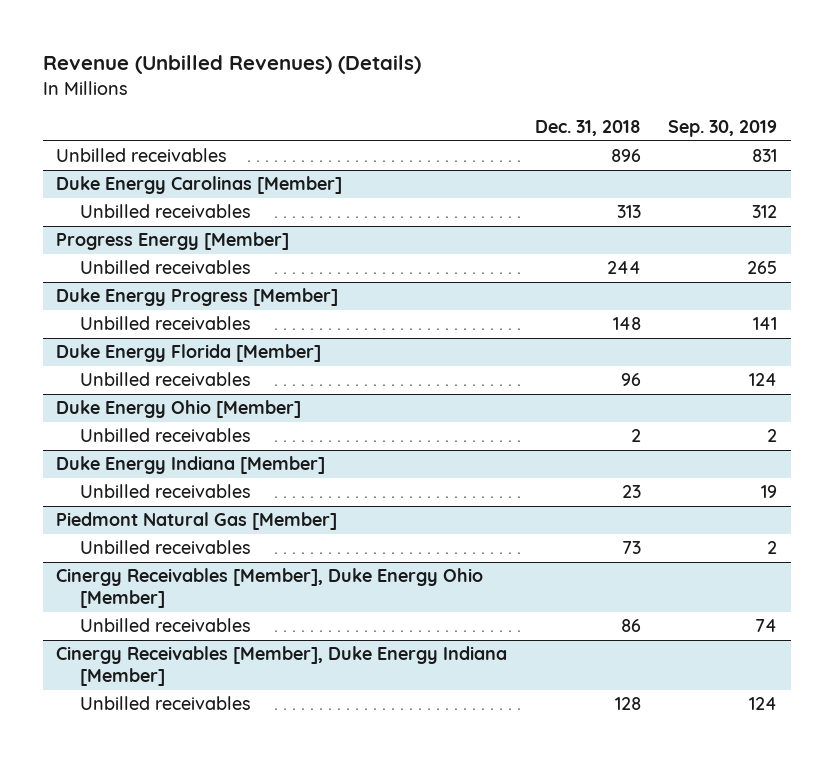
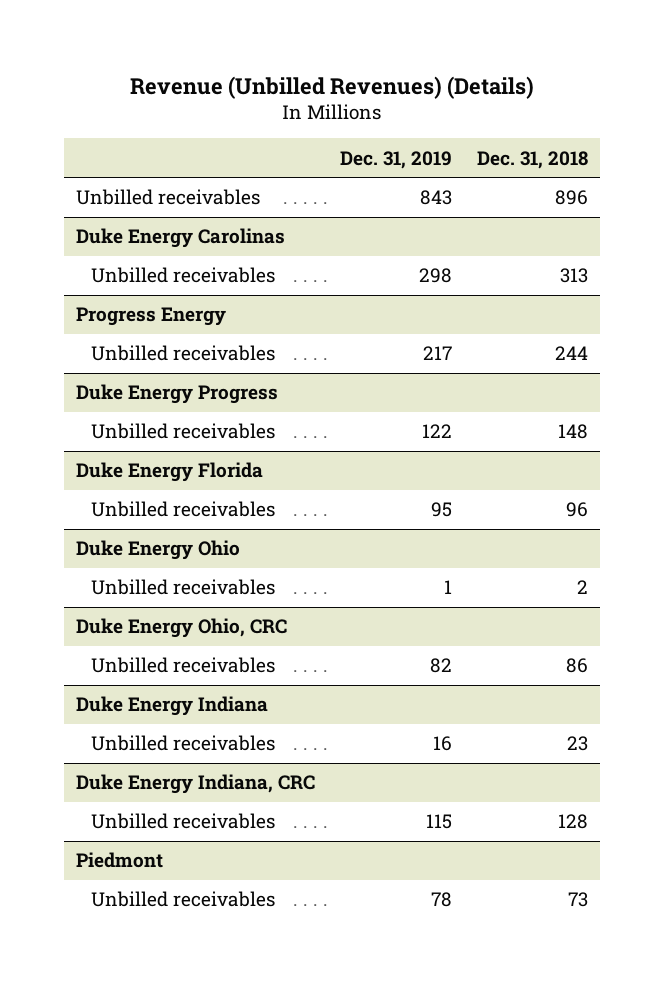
- | Dec. 31, 2018 | Sep. 30, 2019
+ | Dec. 31, 2019 | Dec. 31, 2018
- Duke Energy Carolinas [Member]
+ Duke Energy Carolinas
- Progress Energy [Member]
+ Progress Energy
- Duke Energy Progress [Member]
+ Duke Energy Progress
- Duke Energy Florida [Member]
+ Duke Energy Florida
- Duke Energy Ohio [Member]
+ Duke Energy Ohio
- Duke Energy Indiana [Member]
- Unbilled receivables | 23 | 19
- Piedmont Natural Gas [Member]
- Unbilled receivables | 73 | 2
- Cinergy Receivables [Member], Duke Energy Ohio [Member]
+ Duke Energy Ohio, CRC
- Cinergy Receivables [Member], Duke Energy Indiana [Member]
+ Duke Energy Indiana
+ Unbilled receivables | 16 | 23
+ Duke Energy Indiana, CRC
+ Piedmont
+ Unbilled receivables | 78 | 73

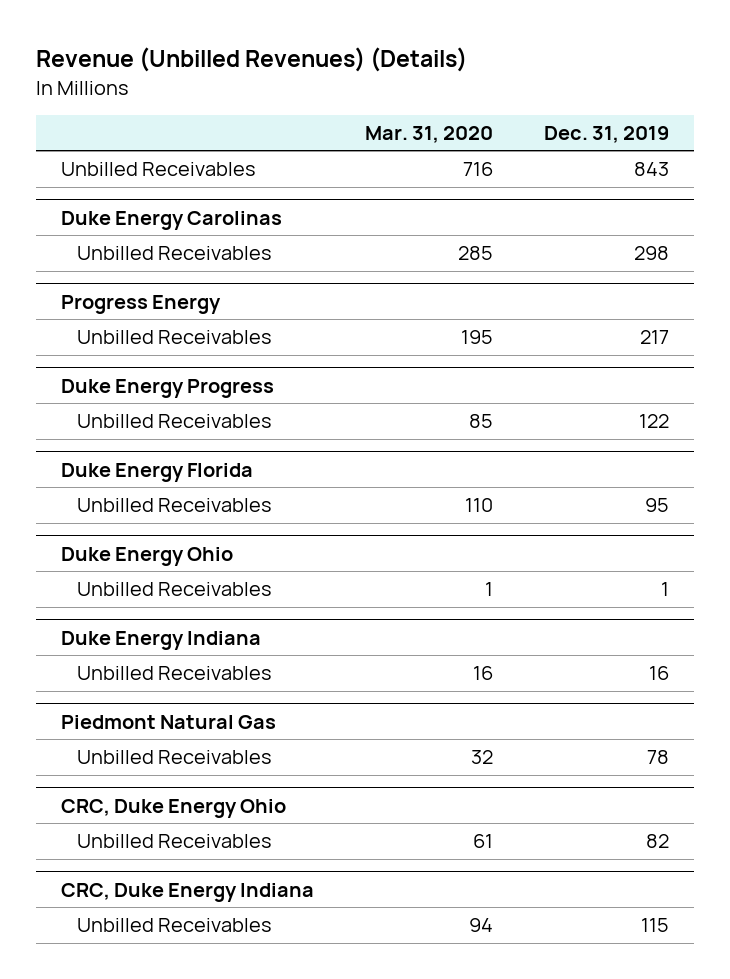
- | Dec. 31, 2019 | Dec. 31, 2018
+ | Mar. 31, 2020 | Dec. 31, 2019
- Unbilled receivables | 843 | 896
+ Unbilled Receivables | 716 | 843
@ Duke Energy Carolinas
- Unbilled receivables | 298 | 313
+ Unbilled Receivables | 285 | 298
@ Progress Energy
- Unbilled receivables | 217 | 244
+ Unbilled Receivables | 195 | 217
@ Duke Energy Progress
- Unbilled receivables | 122 | 148
+ Unbilled Receivables | 85 | 122
@ Duke Energy Florida
- Unbilled receivables | 95 | 96
+ Unbilled Receivables | 110 | 95
@ Duke Energy Ohio
- Unbilled receivables | 1 | 2
- Duke Energy Ohio, CRC
- Unbilled receivables | 82 | 86
@ Duke Energy Ohio
+ Unbilled Receivables | 1 | 1
@ Duke Energy Indiana
- Unbilled receivables | 16 | 23
- Duke Energy Indiana, CRC
- Unbilled receivables | 115 | 128
- Piedmont
- Unbilled receivables | 78 | 73
@ Duke Energy Indiana
+ Unbilled Receivables | 16 | 16
+ Piedmont Natural Gas
+ Unbilled Receivables | 32 | 78
+ CRC, Duke Energy Ohio
+ Unbilled Receivables | 61 | 82
+ CRC, Duke Energy Indiana
+ Unbilled Receivables | 94 | 115

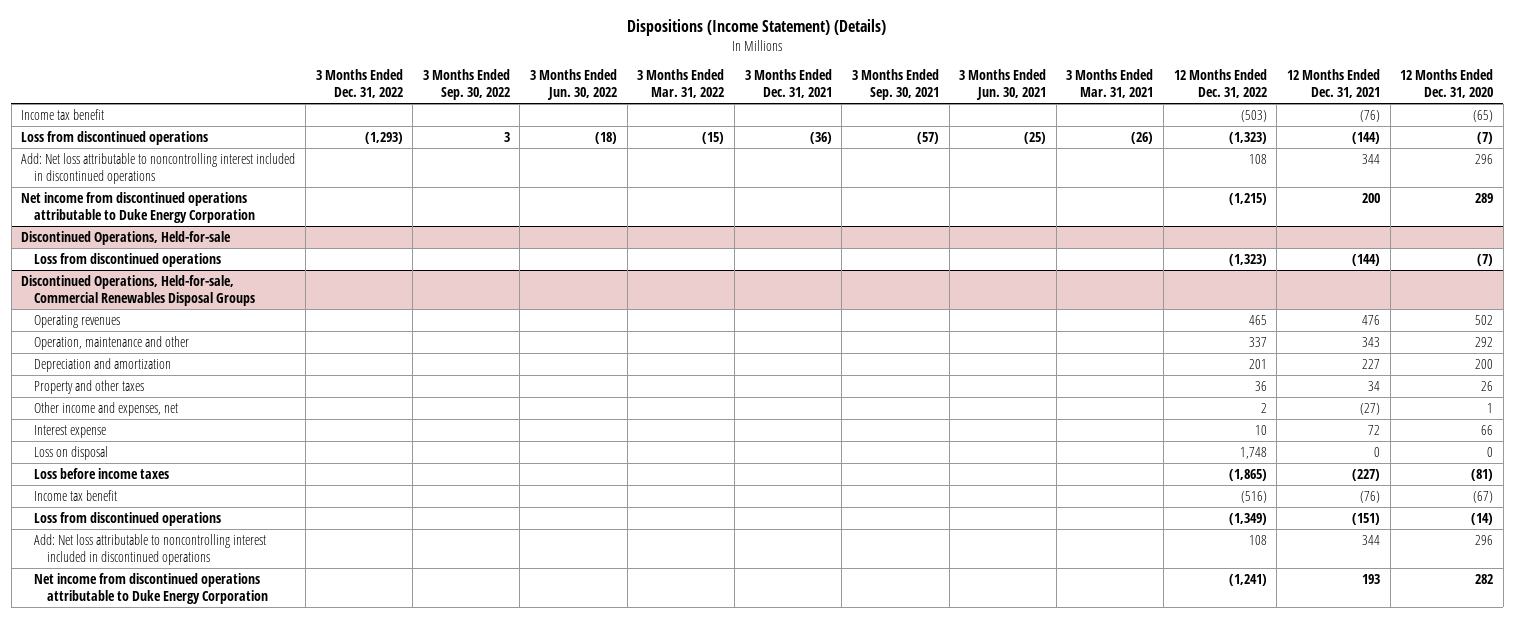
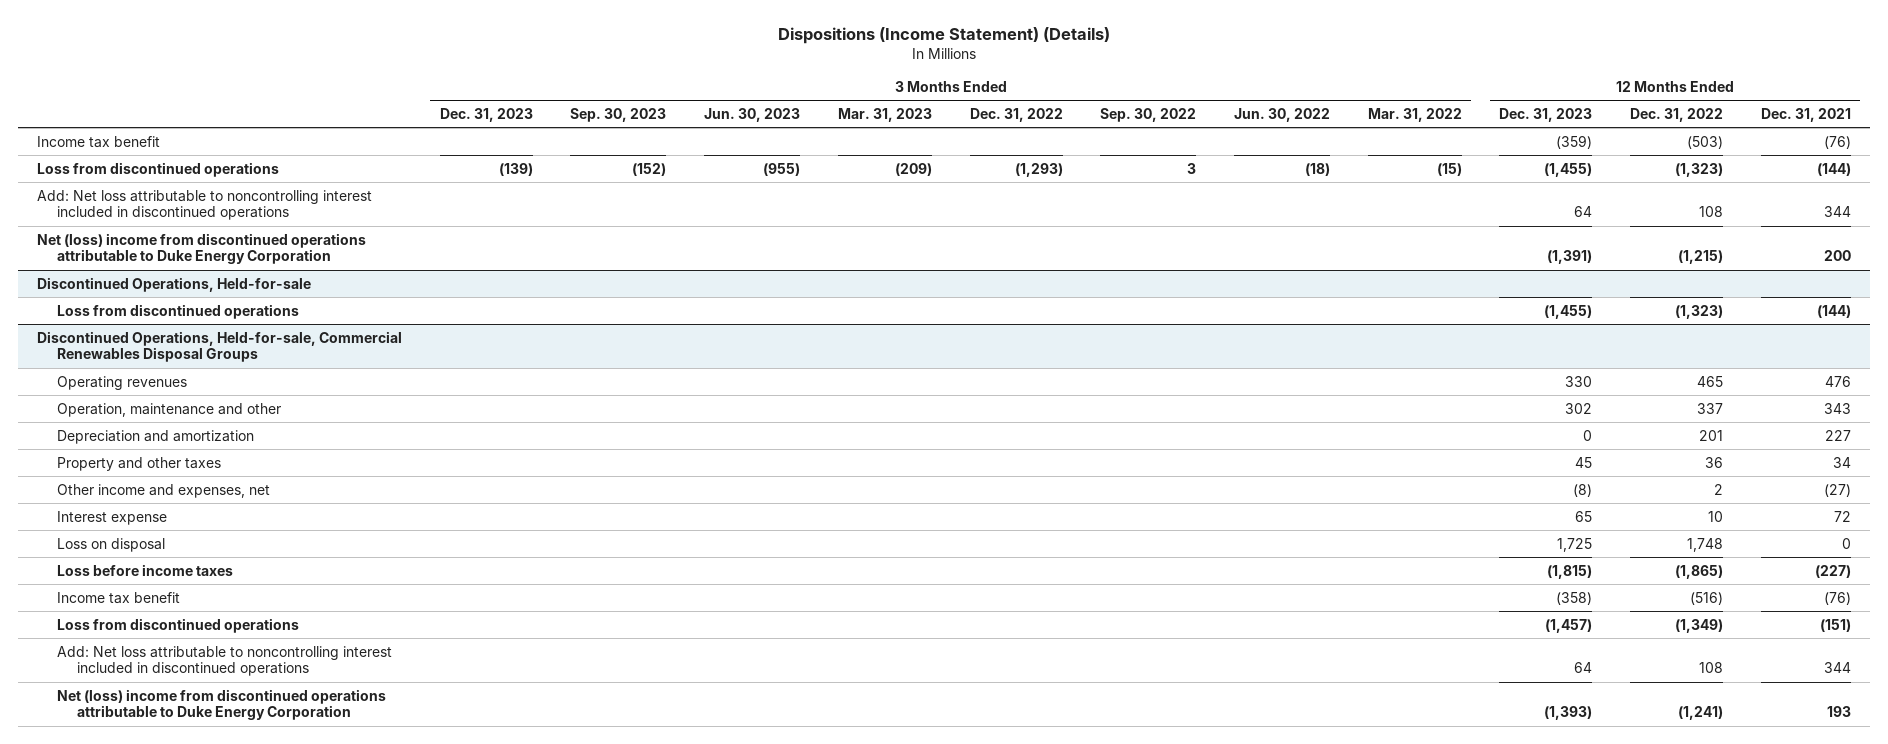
- | 3 Months Ended Dec. 31, 2022 | 3 Months Ended Sep. 30, 2022 | 3 Months Ended Jun. 30, 2022 | 3 Months Ended Mar. 31, 2022 | 3 Months Ended Dec. 31, 2021 | 3 Months Ended Sep. 30, 2021 | 3 Months Ended Jun. 30, 2021 | 3 Months Ended Mar. 31, 2021 | 12 Months Ended Dec. 31, 2022 | 12 Months Ended Dec. 31, 2021 | 12 Months Ended Dec. 31, 2020
+ | 3 Months Ended Dec. 31, 2023 | 3 Months Ended Sep. 30, 2023 | 3 Months Ended Jun. 30, 2023 | 3 Months Ended Mar. 31, 2023 | 3 Months Ended Dec. 31, 2022 | 3 Months Ended Sep. 30, 2022 | 3 Months Ended Jun. 30, 2022 | 3 Months Ended Mar. 31, 2022 | 12 Months Ended Dec. 31, 2023 | 12 Months Ended Dec. 31, 2022 | 12 Months Ended Dec. 31, 2021
- Net income from discontinued operations attributable to Duke Energy Corporation | | | | | | | | | (1,215) | 200 | 289
+ Net (loss) income from discontinued operations attributable to Duke Energy Corporation | | | | | | | | | (1,391) | (1,215) | 200
@ Discontinued Operations, Held-for-sale, Commercial Renewables Disposal Groups
- Net income from discontinued operations attributable to Duke Energy Corporation | | | | | | | | | (1,241) | 193 | 282
+ Net (loss) income from discontinued operations attributable to Duke Energy Corporation | | | | | | | | | (1,393) | (1,241) | 193

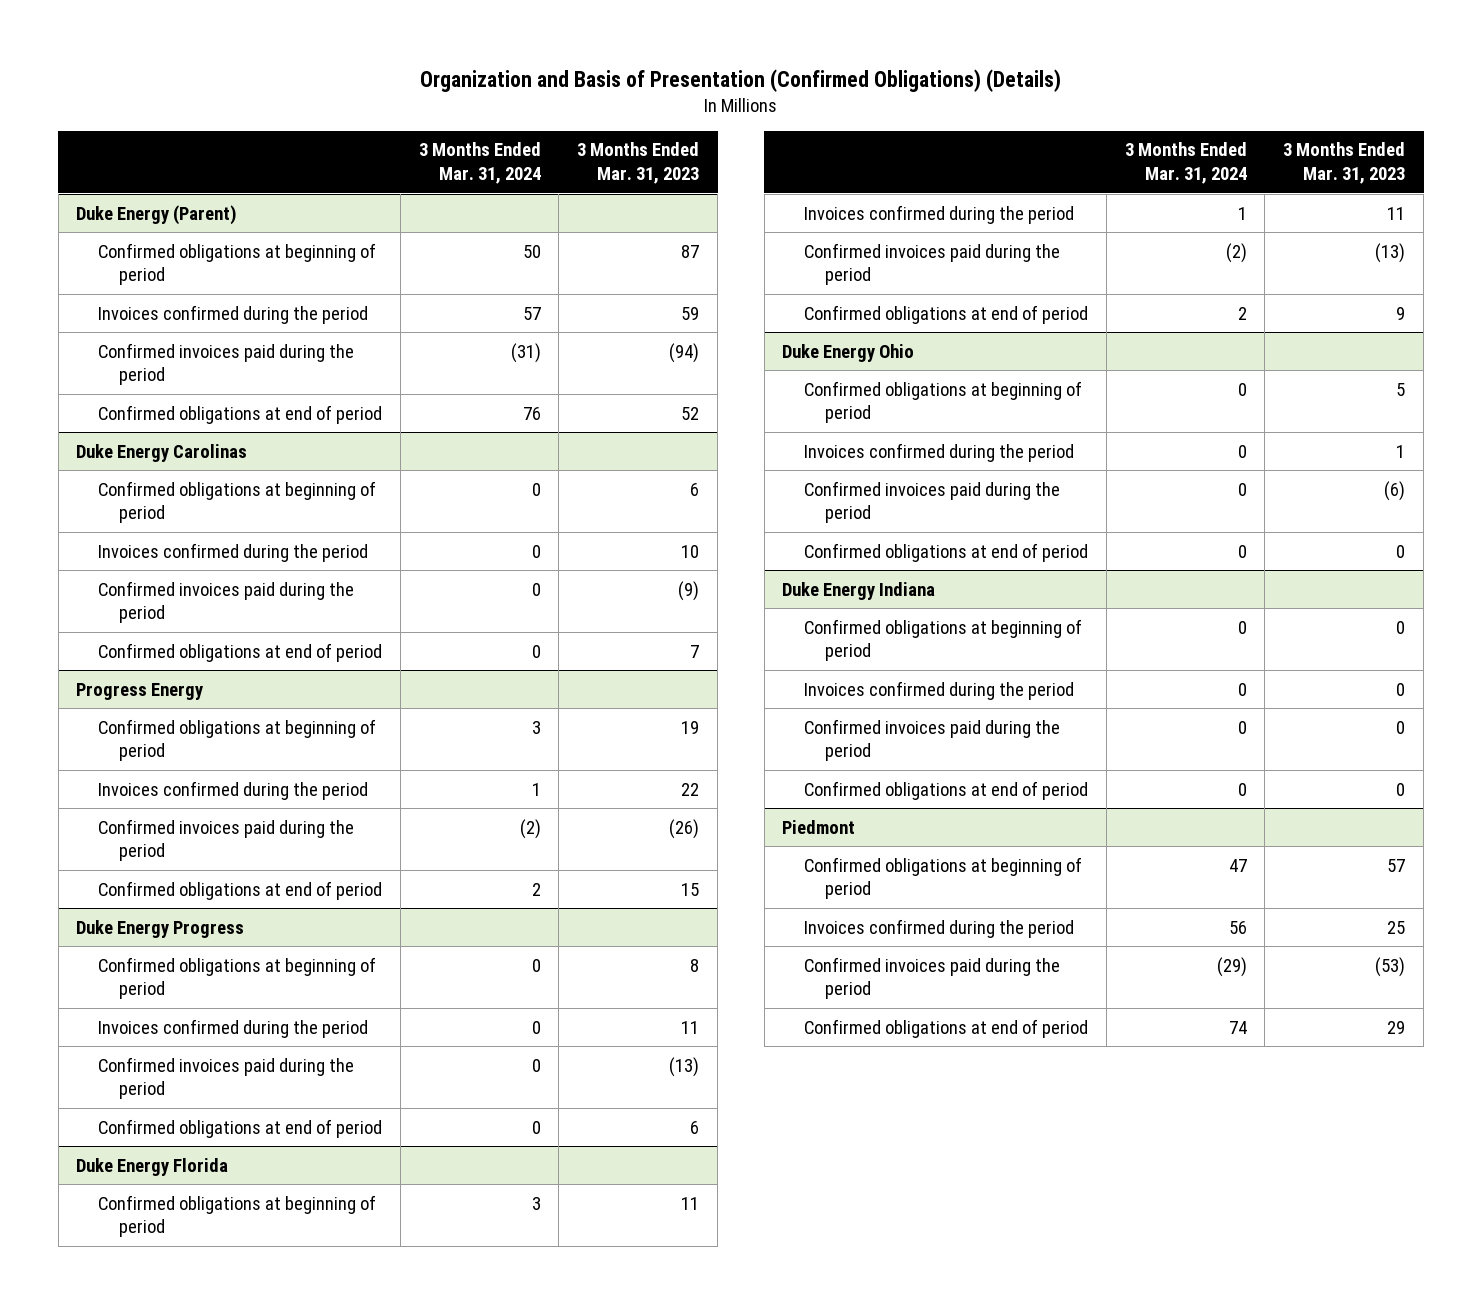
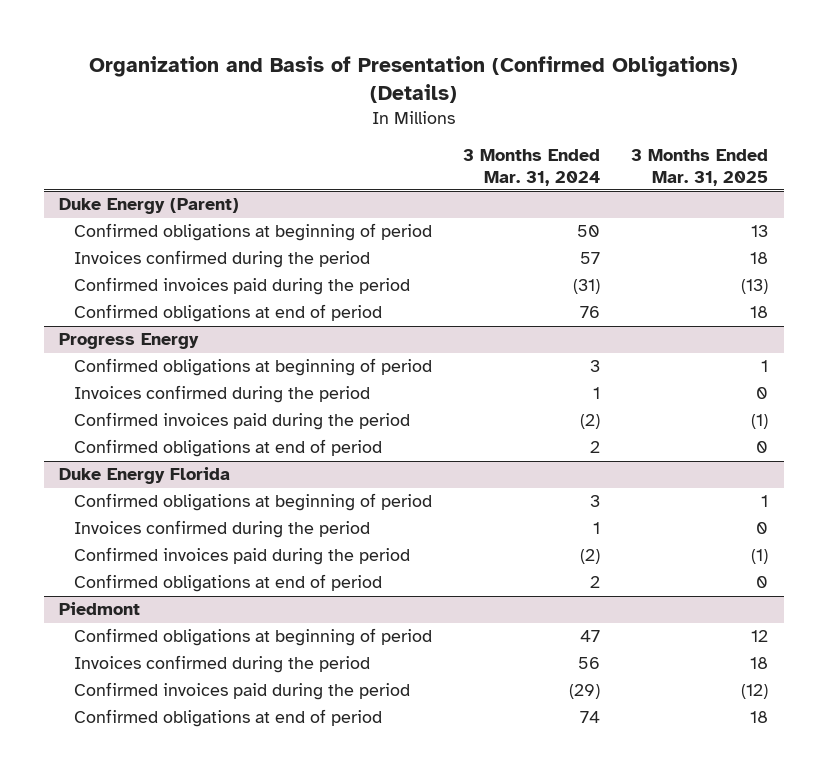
- | 3 Months Ended Mar. 31, 2024 | 3 Months Ended Mar. 31, 2023
+ | 3 Months Ended Mar. 31, 2024 | 3 Months Ended Mar. 31, 2025
- Duke Energy Carolinas
- Confirmed obligations at beginning of period | 0 | 6
- Invoices confirmed during the period | 0 | 10
- Confirmed invoices paid during the period | 0 | (9)
- Confirmed obligations at end of period | 0 | 7
- Duke Energy Progress
- Confirmed obligations at beginning of period | 0 | 8
- Invoices confirmed during the period | 0 | 11
- Confirmed invoices paid during the period | 0 | (13)
- Confirmed obligations at end of period | 0 | 6
- Duke Energy Ohio
- Confirmed obligations at beginning of period | 0 | 5
- Invoices confirmed during the period | 0 | 1
- Confirmed invoices paid during the period | 0 | (6)
- Confirmed obligations at end of period | 0 | 0
- Duke Energy Indiana
- Confirmed obligations at beginning of period | 0 | 0
- Invoices confirmed during the period | 0 | 0
- Confirmed invoices paid during the period | 0 | 0
- Confirmed obligations at end of period | 0 | 0

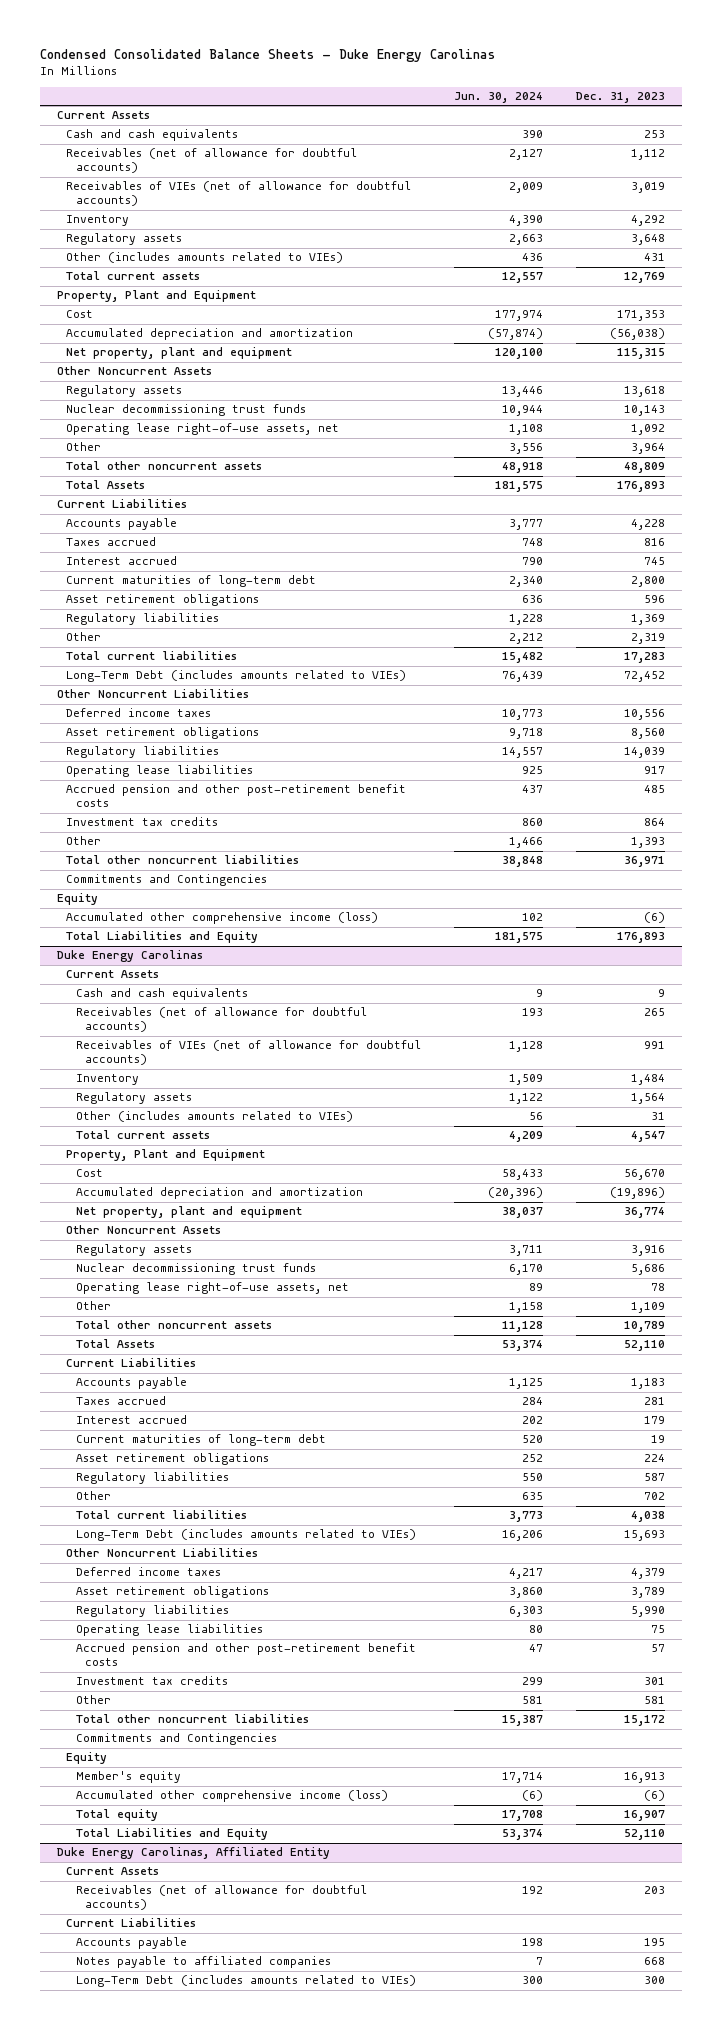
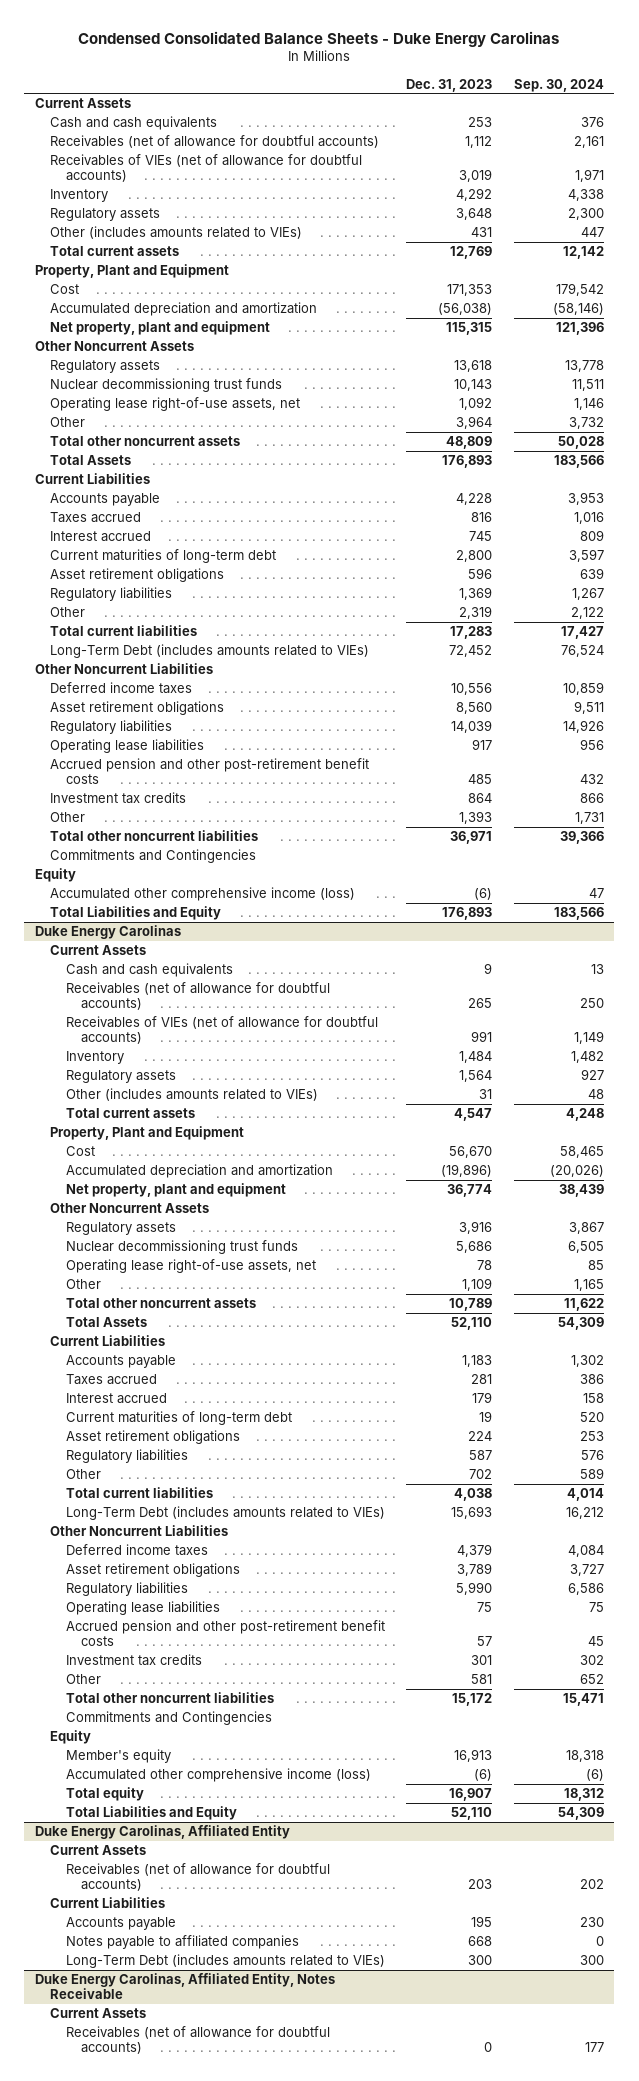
- | Jun. 30, 2024 | Dec. 31, 2023
+ | Dec. 31, 2023 | Sep. 30, 2024
+ Duke Energy Carolinas, Affiliated Entity, Notes Receivable
+ Current Assets
+ Receivables (net of allowance for doubtful accounts) | 0 | 177

